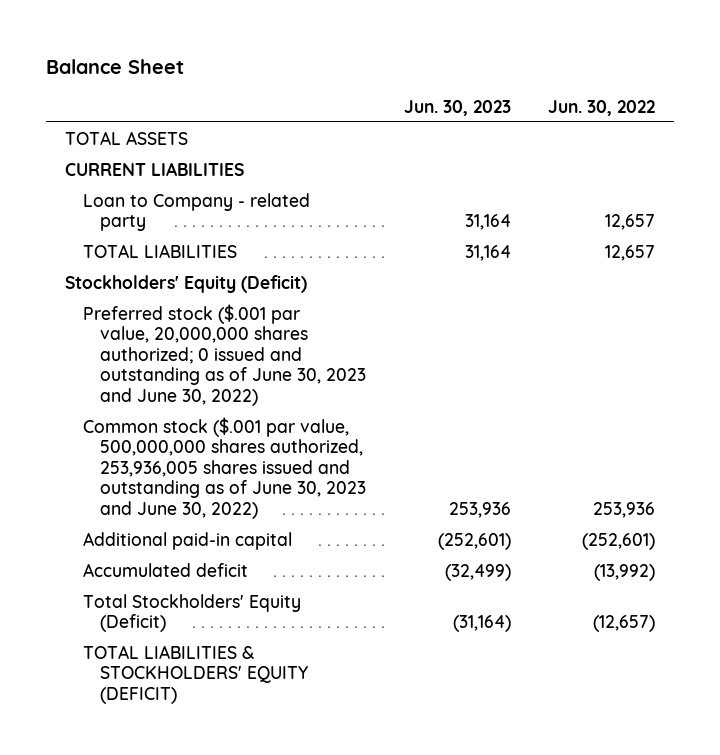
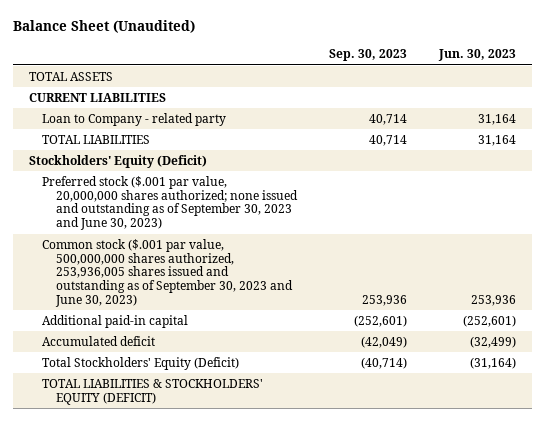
- Balance Sheet
+ Balance Sheet (Unaudited)
- | Jun. 30, 2023 | Jun. 30, 2022
+ | Sep. 30, 2023 | Jun. 30, 2023
- Preferred stock ($.001 par value, 20,000,000 shares authorized; 0 issued and outstanding as of June 30, 2023 and June 30, 2022)
- Common stock ($.001 par value, 500,000,000 shares authorized, 253,936,005 shares issued and outstanding as of June 30, 2023 and June 30, 2022) | 253,936 | 253,936
+ Preferred stock ($.001 par value, 20,000,000 shares authorized; none issued and outstanding as of September 30, 2023 and June 30, 2023)
+ Common stock ($.001 par value, 500,000,000 shares authorized, 253,936,005 shares issued and outstanding as of September 30, 2023 and June 30, 2023) | 253,936 | 253,936

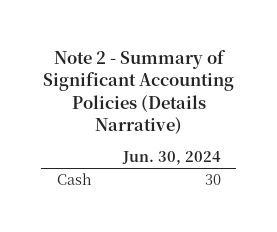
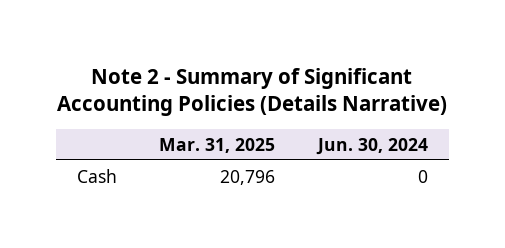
- | Jun. 30, 2024
+ | Mar. 31, 2025 | Jun. 30, 2024
- Cash | 30
+ Cash | 20,796 | 0

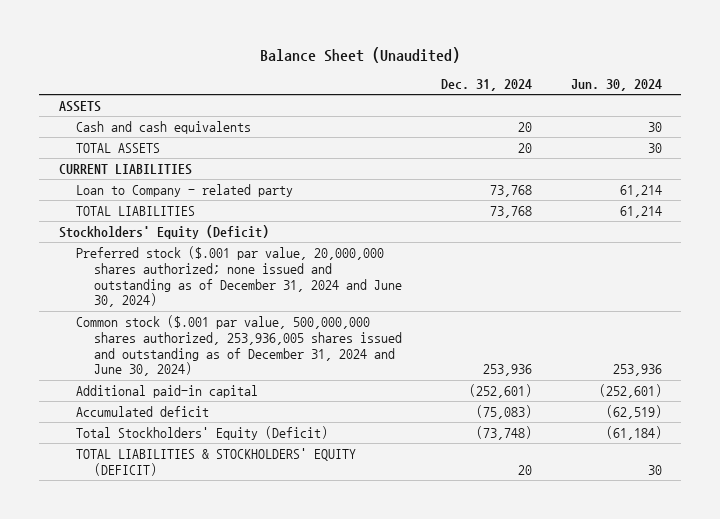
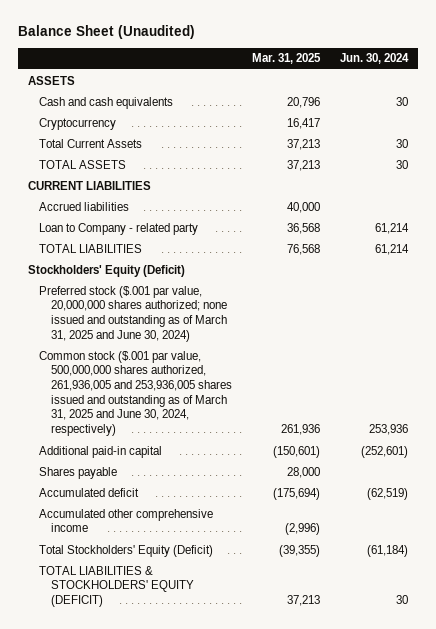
- | Dec. 31, 2024 | Jun. 30, 2024
+ | Mar. 31, 2025 | Jun. 30, 2024
+ Cryptocurrency | 16,417 |
+ Total Current Assets | 37,213 | 30
+ Accrued liabilities | 40,000 |
- Preferred stock ($.001 par value, 20,000,000 shares authorized; none issued and outstanding as of December 31, 2024 and June 30, 2024)
- Common stock ($.001 par value, 500,000,000 shares authorized, 253,936,005 shares issued and outstanding as of December 31, 2024 and June 30, 2024) | 253,936 | 253,936
+ Preferred stock ($.001 par value, 20,000,000 shares authorized; none issued and outstanding as of March 31, 2025 and June 30, 2024)
+ Common stock ($.001 par value, 500,000,000 shares authorized, 261,936,005 and 253,936,005 shares issued and outstanding as of March 31, 2025 and June 30, 2024, respectively) | 261,936 | 253,936
+ Shares payable | 28,000 |
+ Accumulated other comprehensive income | (2,996) |

